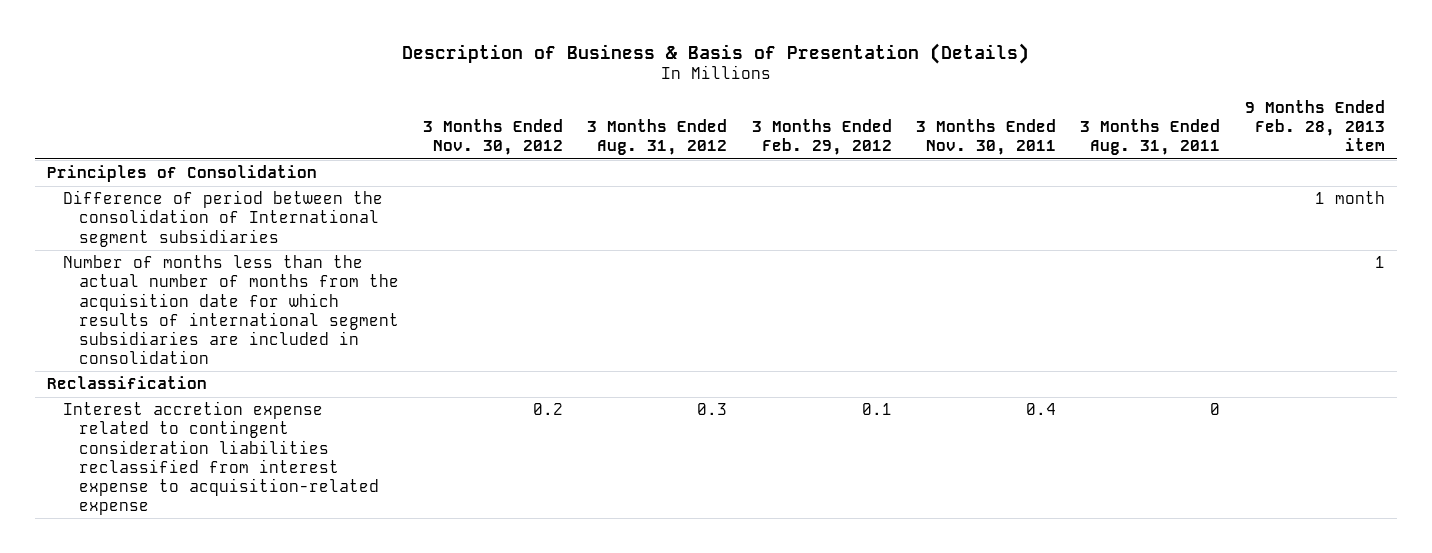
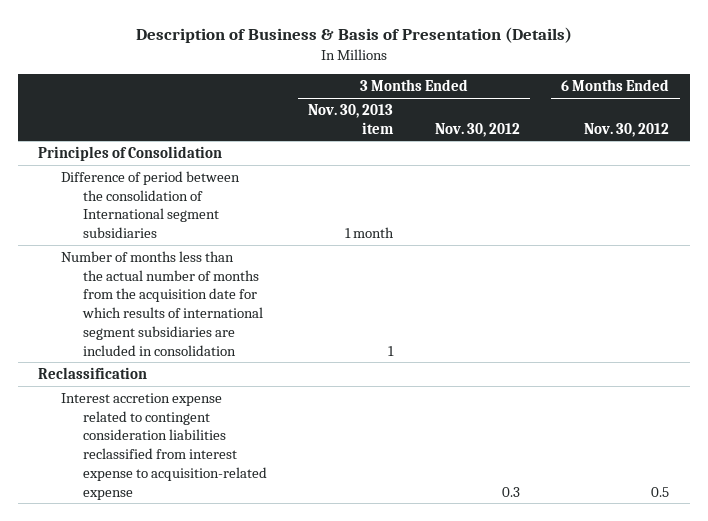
- | 3 Months Ended Nov. 30, 2012 | 3 Months Ended Aug. 31, 2012 | 3 Months Ended Feb. 29, 2012 | 3 Months Ended Nov. 30, 2011 | 3 Months Ended Aug. 31, 2011 | 9 Months Ended Feb. 28, 2013 item
+ | 3 Months Ended Nov. 30, 2013 item | 3 Months Ended Nov. 30, 2012 | 6 Months Ended Nov. 30, 2012
- Interest accretion expense related to contingent consideration liabilities reclassified from interest expense to acquisition-related expense | 0.2 | 0.3 | 0.1 | 0.4 | 0 |
+ Interest accretion expense related to contingent consideration liabilities reclassified from interest expense to acquisition-related expense | | 0.3 | 0.5

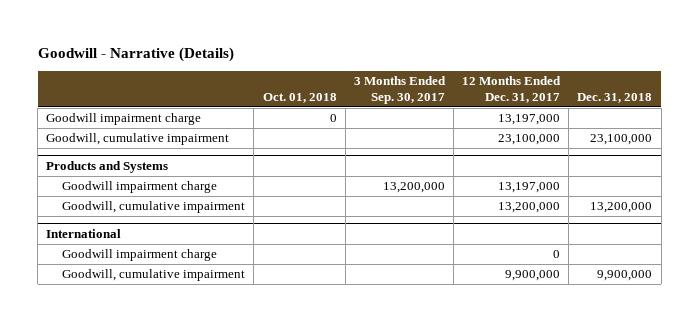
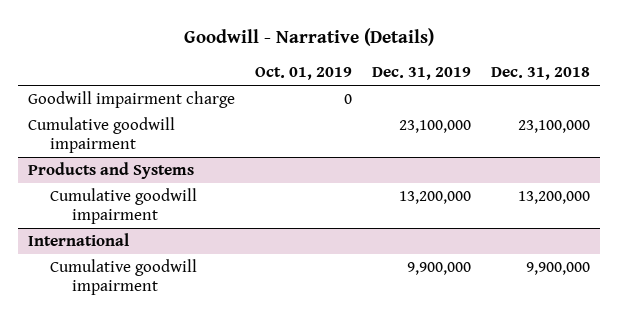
- | Oct. 01, 2018 | 3 Months Ended Sep. 30, 2017 | 12 Months Ended Dec. 31, 2017 | Dec. 31, 2018
+ | Oct. 01, 2019 | Dec. 31, 2019 | Dec. 31, 2018
- Goodwill, cumulative impairment | | | 23,100,000 | 23,100,000
+ Cumulative goodwill impairment | | 23,100,000 | 23,100,000
@ Products and Systems
- Goodwill impairment charge | | 13,200,000 | 13,197,000 |
- Goodwill, cumulative impairment | | | 13,200,000 | 13,200,000
+ Cumulative goodwill impairment | | 13,200,000 | 13,200,000
@ International
- Goodwill impairment charge | | | 0 |
- Goodwill, cumulative impairment | | | 9,900,000 | 9,900,000
+ Cumulative goodwill impairment | | 9,900,000 | 9,900,000

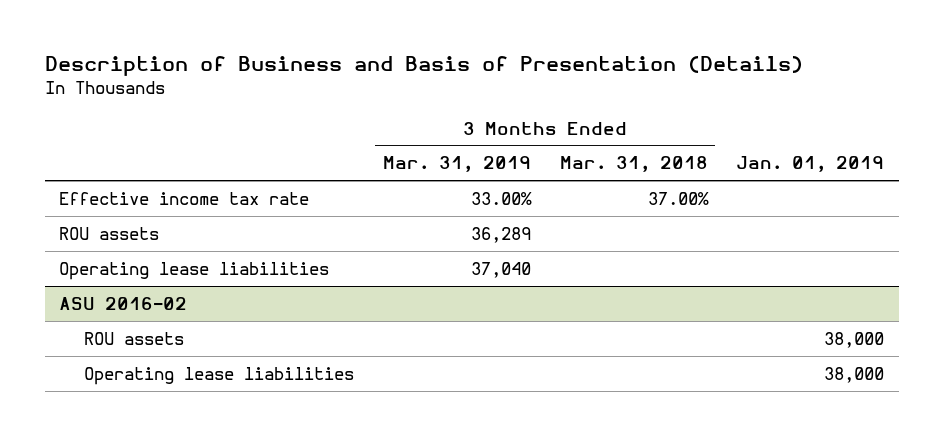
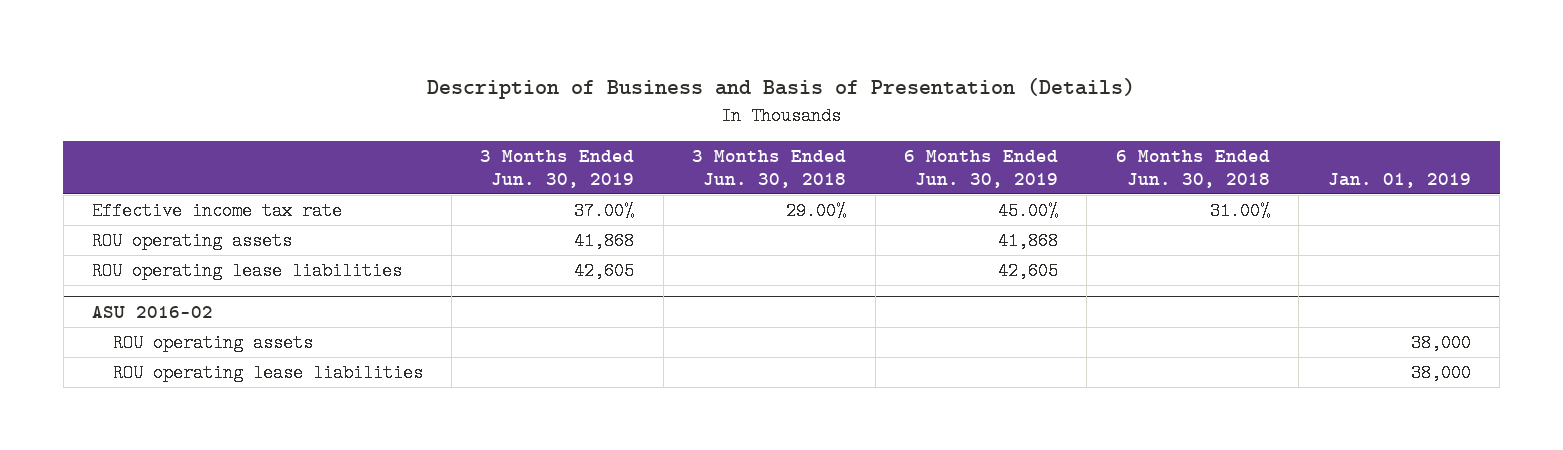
- | 3 Months Ended Mar. 31, 2019 | 3 Months Ended Mar. 31, 2018 | Jan. 01, 2019
+ | 3 Months Ended Jun. 30, 2019 | 3 Months Ended Jun. 30, 2018 | 6 Months Ended Jun. 30, 2019 | 6 Months Ended Jun. 30, 2018 | Jan. 01, 2019
- ROU assets | 36,289 | |
- Operating lease liabilities | 37,040 | |
+ ROU operating assets | 41,868 | | 41,868 | |
+ ROU operating lease liabilities | 42,605 | | 42,605 | |
@ ASU 2016-02
- ROU assets | | | 38,000
- Operating lease liabilities | | | 38,000
+ ROU operating assets | | | | | 38,000
+ ROU operating lease liabilities | | | | | 38,000

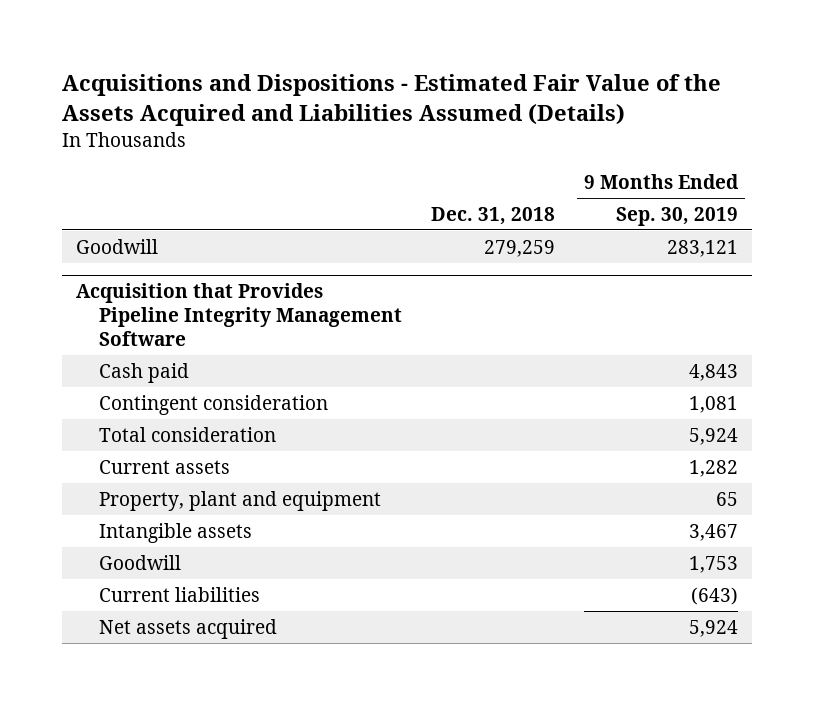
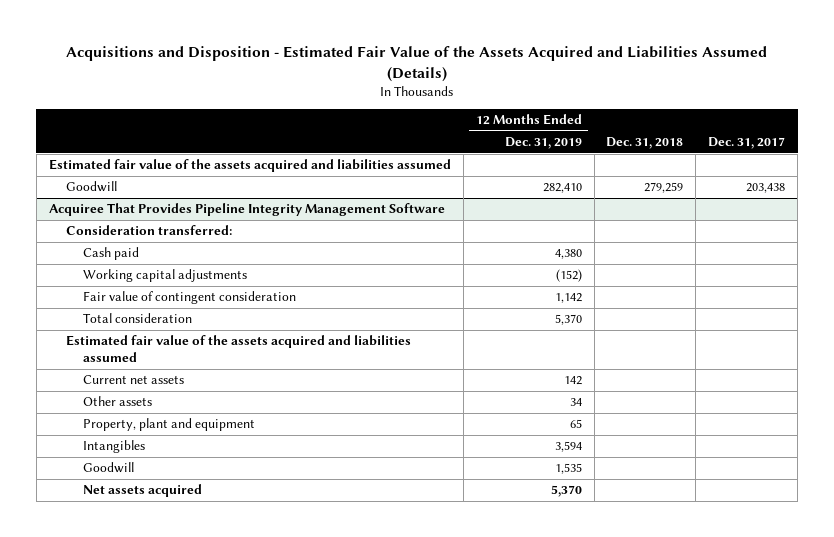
- Acquisitions and Dispositions - Estimated Fair Value of the Assets Acquired and Liabilities Assumed (Details)
+ Acquisitions and Disposition - Estimated Fair Value of the Assets Acquired and Liabilities Assumed (Details)
- | Dec. 31, 2018 | 9 Months Ended Sep. 30, 2019
+ | 12 Months Ended Dec. 31, 2019 | Dec. 31, 2018 | Dec. 31, 2017
+ Estimated fair value of the assets acquired and liabilities assumed
- Acquisition that Provides Pipeline Integrity Management Software
+ Acquiree That Provides Pipeline Integrity Management Software
+ Consideration transferred:
- Contingent consideration | | 1,081
+ Working capital adjustments | (152) | |
+ Fair value of contingent consideration | 1,142 | |
- Current assets | | 1,282
+ Estimated fair value of the assets acquired and liabilities assumed
+ Current net assets | 142 | |
+ Other assets | 34 | |
- Intangible assets | | 3,467
+ Intangibles | 3,594 | |
- Current liabilities | | (643)

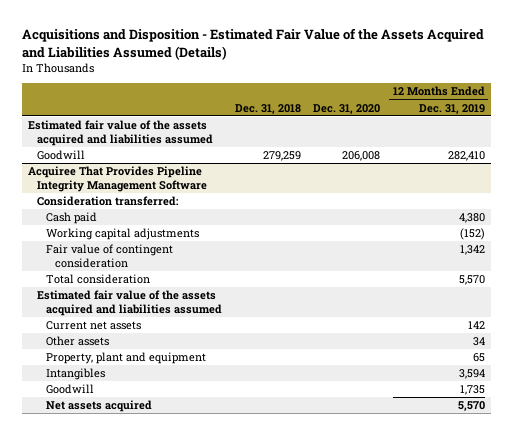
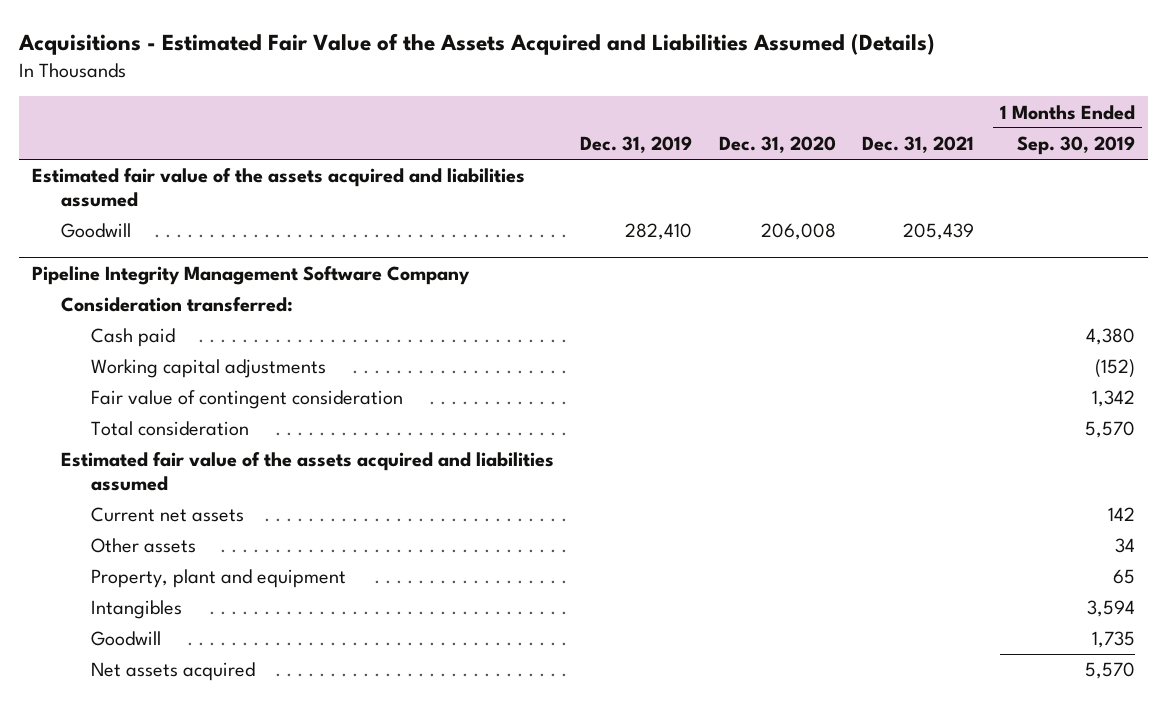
- Acquisitions and Disposition - Estimated Fair Value of the Assets Acquired and Liabilities Assumed (Details)
+ Acquisitions - Estimated Fair Value of the Assets Acquired and Liabilities Assumed (Details)
- | Dec. 31, 2018 | Dec. 31, 2020 | 12 Months Ended Dec. 31, 2019
+ | Dec. 31, 2019 | Dec. 31, 2020 | Dec. 31, 2021 | 1 Months Ended Sep. 30, 2019
- Acquiree That Provides Pipeline Integrity Management Software
+ Pipeline Integrity Management Software Company

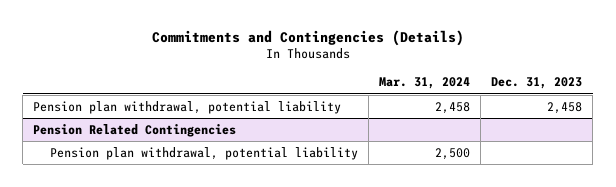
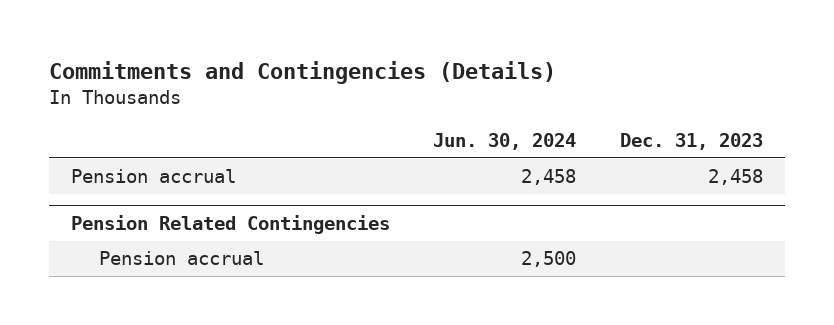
- | Mar. 31, 2024 | Dec. 31, 2023
+ | Jun. 30, 2024 | Dec. 31, 2023
- Pension plan withdrawal, potential liability | 2,458 | 2,458
+ Pension accrual | 2,458 | 2,458
@ Pension Related Contingencies
- Pension plan withdrawal, potential liability | 2,500 |
+ Pension accrual | 2,500 |

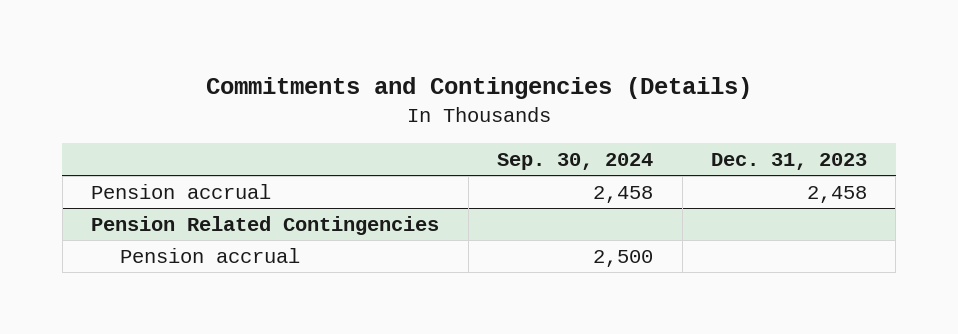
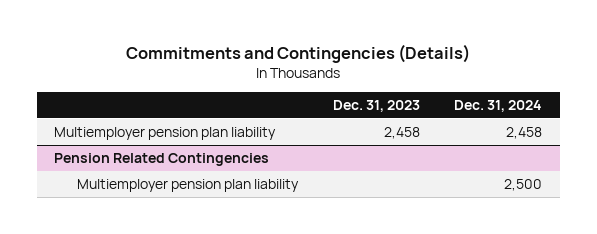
- | Sep. 30, 2024 | Dec. 31, 2023
+ | Dec. 31, 2023 | Dec. 31, 2024
- Pension accrual | 2,458 | 2,458
+ Multiemployer pension plan liability | 2,458 | 2,458
@ Pension Related Contingencies
- Pension accrual | 2,500 |
+ Multiemployer pension plan liability | | 2,500

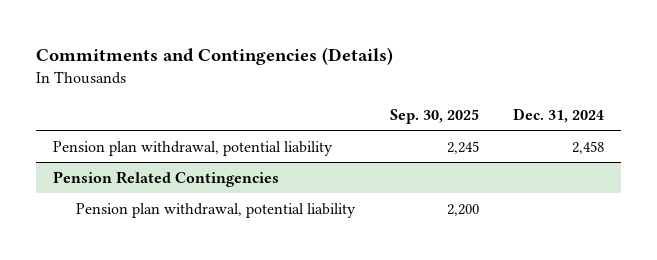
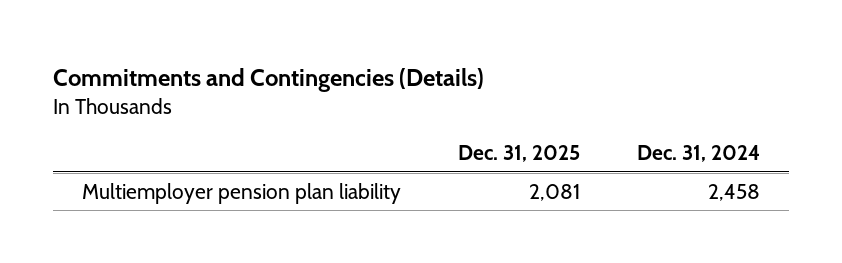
- | Sep. 30, 2025 | Dec. 31, 2024
+ | Dec. 31, 2025 | Dec. 31, 2024
- Pension plan withdrawal, potential liability | 2,245 | 2,458
- Pension Related Contingencies
- Pension plan withdrawal, potential liability | 2,200 |
+ Multiemployer pension plan liability | 2,081 | 2,458

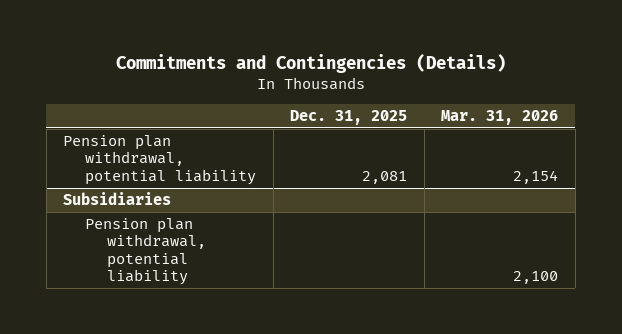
- | Dec. 31, 2025 | Dec. 31, 2024
+ | Dec. 31, 2025 | Mar. 31, 2026
- Multiemployer pension plan liability | 2,081 | 2,458
+ Pension plan withdrawal, potential liability | 2,081 | 2,154
+ Subsidiaries
+ Pension plan withdrawal, potential liability | | 2,100

